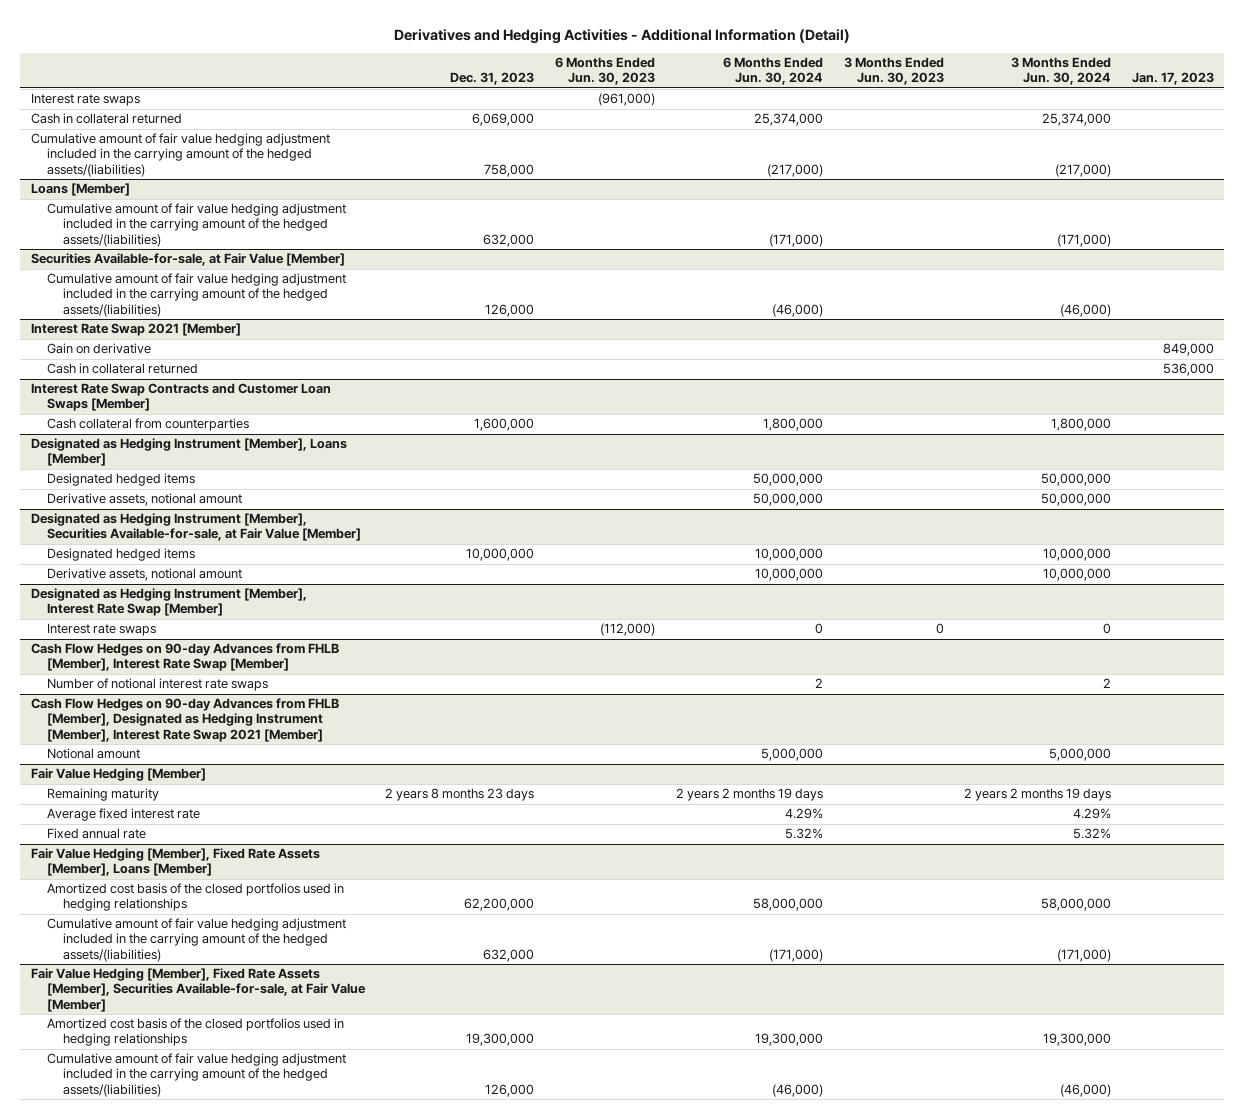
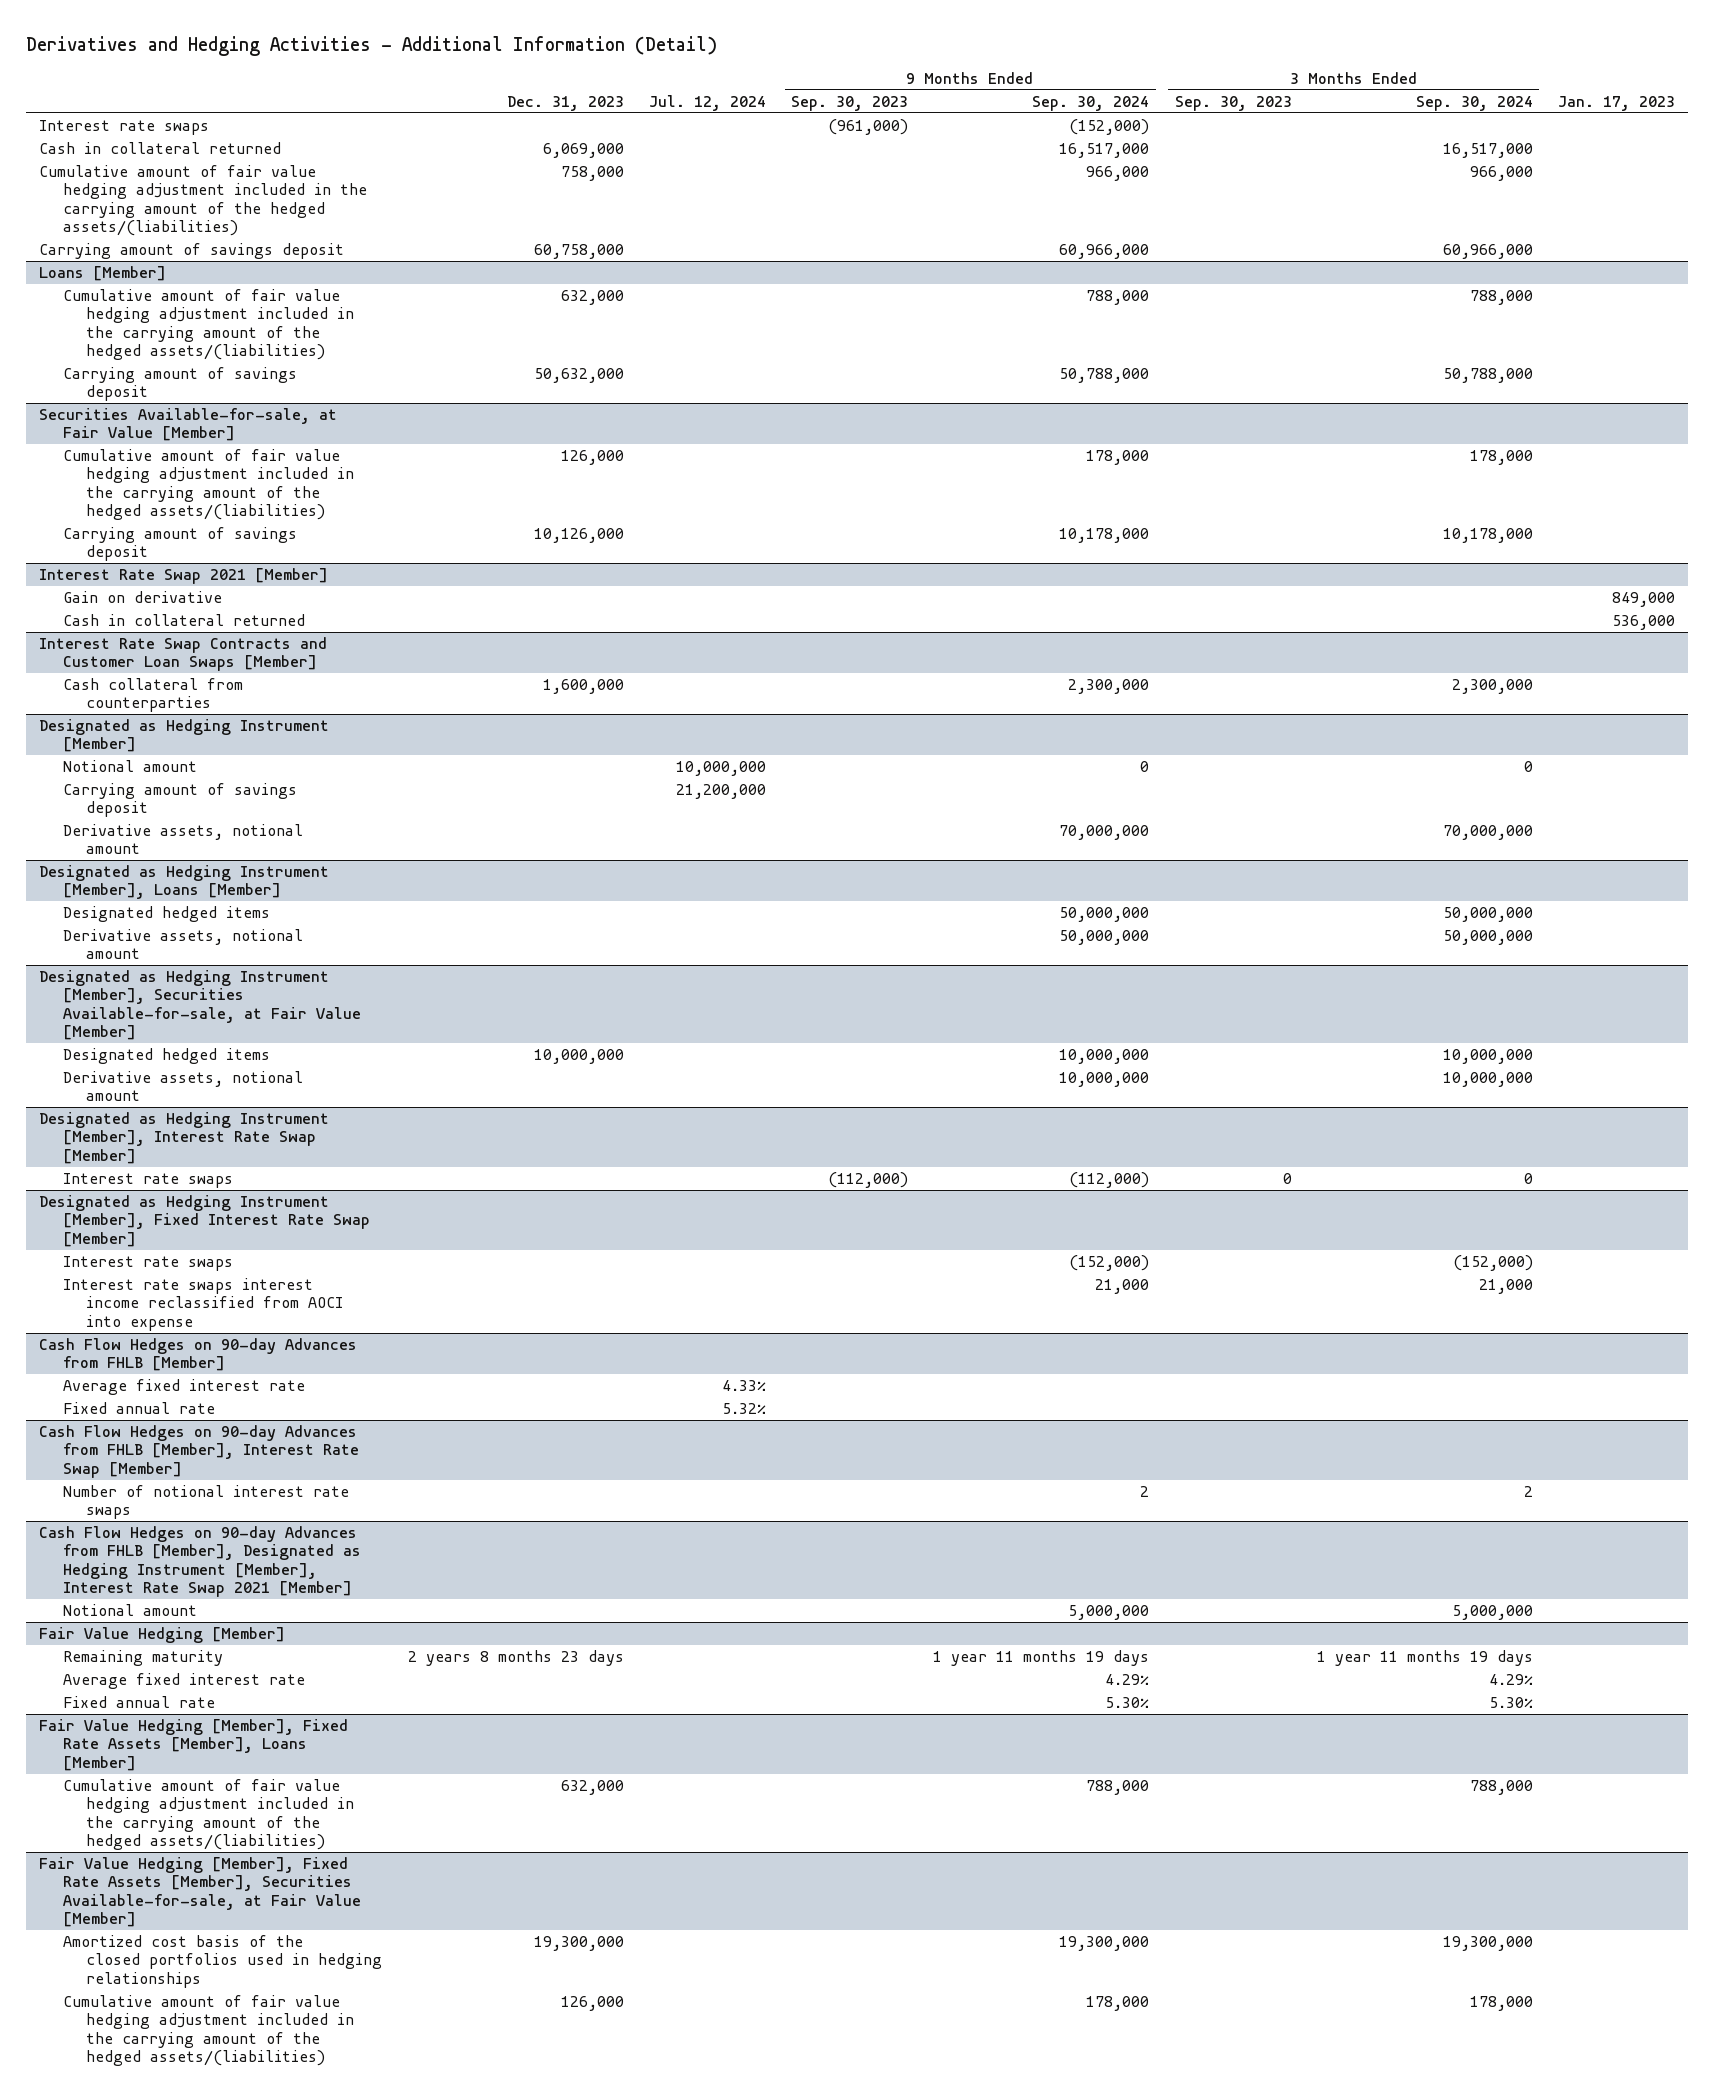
- | Dec. 31, 2023 | 6 Months Ended Jun. 30, 2023 | 6 Months Ended Jun. 30, 2024 | 3 Months Ended Jun. 30, 2023 | 3 Months Ended Jun. 30, 2024 | Jan. 17, 2023
+ | Dec. 31, 2023 | Jul. 12, 2024 | 9 Months Ended Sep. 30, 2023 | 9 Months Ended Sep. 30, 2024 | 3 Months Ended Sep. 30, 2023 | 3 Months Ended Sep. 30, 2024 | Jan. 17, 2023
+ Carrying amount of savings deposit | 60,758,000 | | | 60,966,000 | | 60,966,000 |
@ Loans [Member]
+ Carrying amount of savings deposit | 50,632,000 | | | 50,788,000 | | 50,788,000 |
@ Securities Available-for-sale, at Fair Value [Member]
+ Carrying amount of savings deposit | 10,126,000 | | | 10,178,000 | | 10,178,000 |
+ Designated as Hedging Instrument [Member]
+ Notional amount | | 10,000,000 | | 0 | | 0 |
+ Carrying amount of savings deposit | | 21,200,000 | | | | |
+ Derivative assets, notional amount | | | | 70,000,000 | | 70,000,000 |
+ Designated as Hedging Instrument [Member], Fixed Interest Rate Swap [Member]
+ Interest rate swaps | | | | (152,000) | | (152,000) |
+ Interest rate swaps interest income reclassified from AOCI into expense | | | | 21,000 | | 21,000 |
+ Cash Flow Hedges on 90-day Advances from FHLB [Member]
+ Average fixed interest rate | | 4.33% | | | | |
+ Fixed annual rate | | 5.32% | | | | |
@ Fair Value Hedging [Member], Fixed Rate Assets [Member], Loans [Member]
- Amortized cost basis of the closed portfolios used in hedging relationships | 62,200,000 | | 58,000,000 | | 58,000,000 |

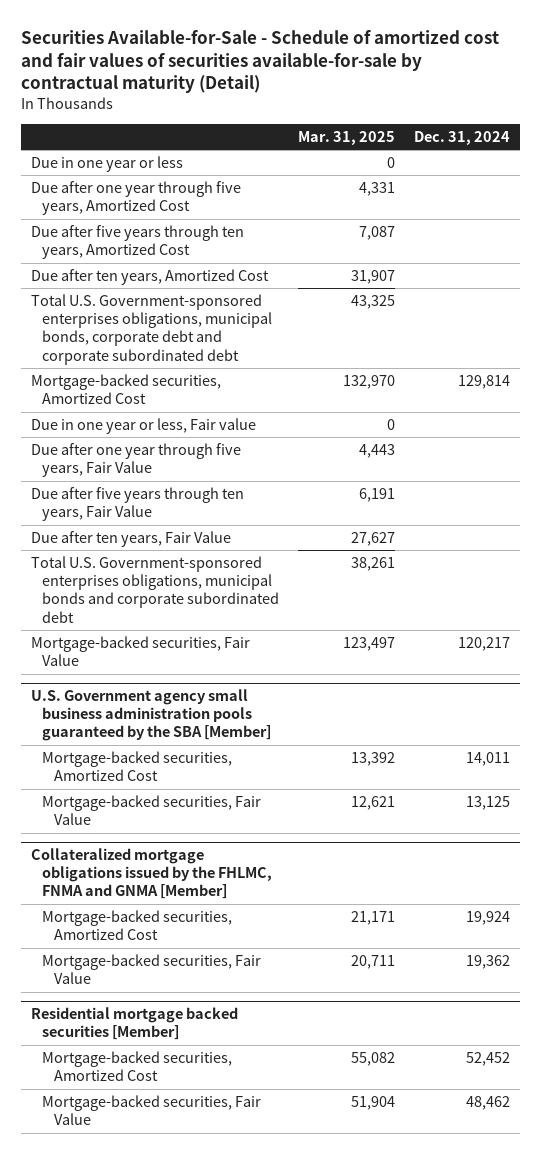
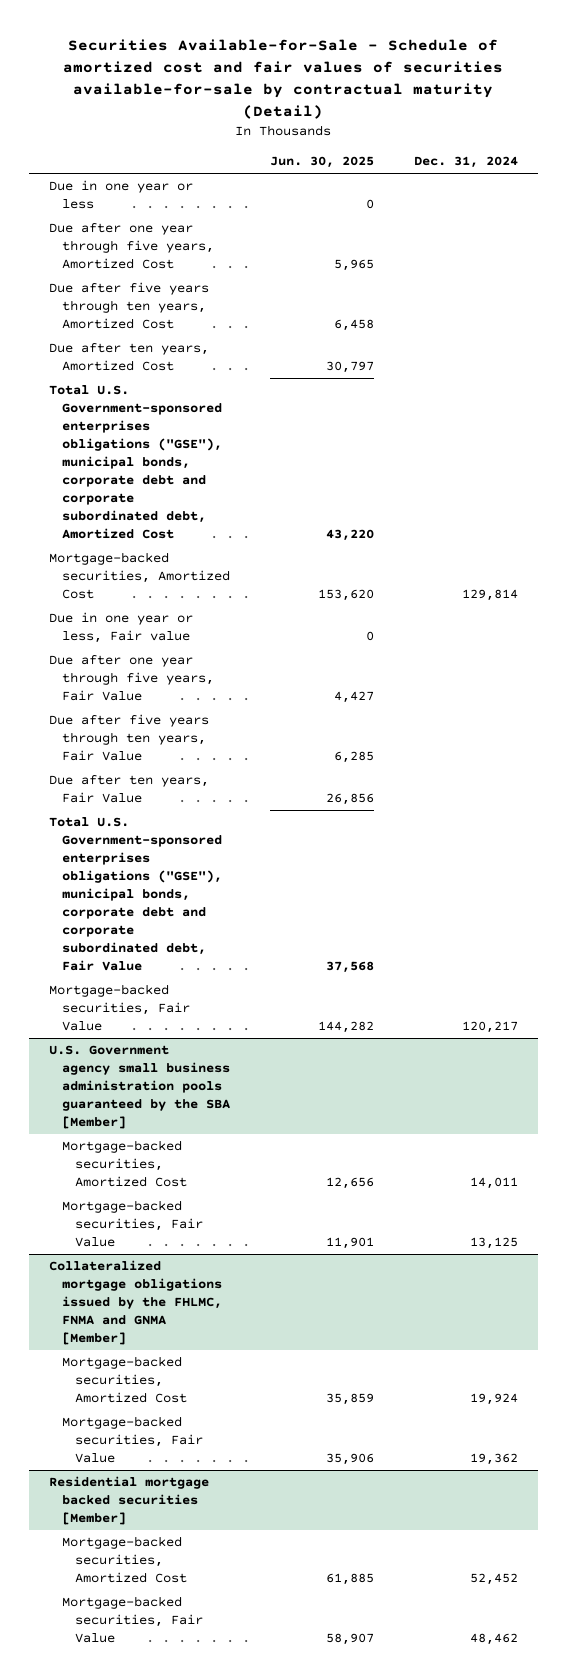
- | Mar. 31, 2025 | Dec. 31, 2024
+ | Jun. 30, 2025 | Dec. 31, 2024
- Total U.S. Government-sponsored enterprises obligations, municipal bonds, corporate debt and corporate subordinated debt | 43,325 |
+ Total U.S. Government-sponsored enterprises obligations ("GSE"), municipal bonds, corporate debt and corporate subordinated debt, Amortized Cost | 43,220 |
- Total U.S. Government-sponsored enterprises obligations, municipal bonds and corporate subordinated debt | 38,261 |
+ Total U.S. Government-sponsored enterprises obligations ("GSE"), municipal bonds, corporate debt and corporate subordinated debt, Fair Value | 37,568 |

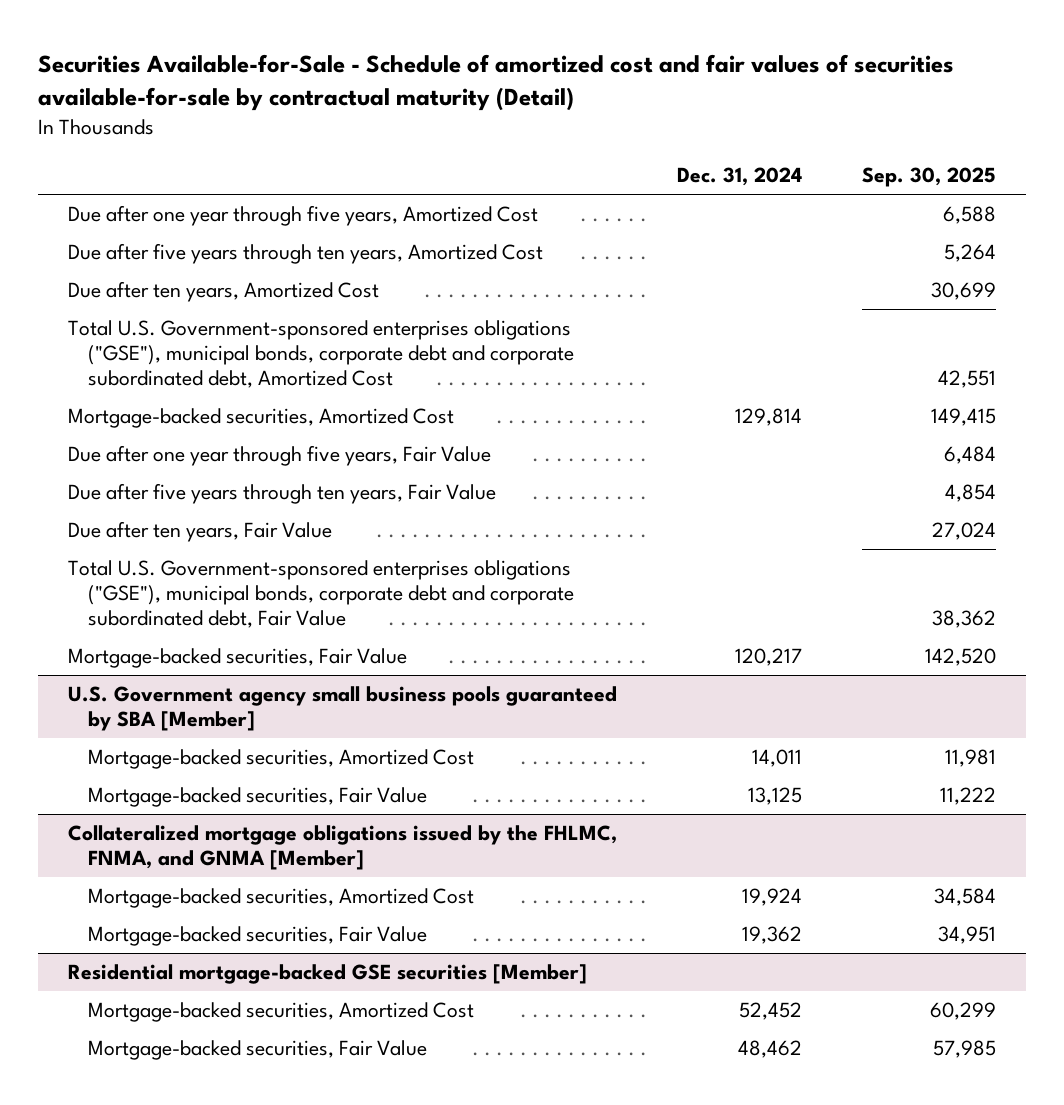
- | Jun. 30, 2025 | Dec. 31, 2024
+ | Dec. 31, 2024 | Sep. 30, 2025
- Due in one year or less | 0 |
- Due in one year or less, Fair value | 0 |
- U.S. Government agency small business administration pools guaranteed by the SBA [Member]
+ U.S. Government agency small business pools guaranteed by SBA [Member]
- Collateralized mortgage obligations issued by the FHLMC, FNMA and GNMA [Member]
+ Collateralized mortgage obligations issued by the FHLMC, FNMA, and GNMA [Member]
- Residential mortgage backed securities [Member]
+ Residential mortgage-backed GSE securities [Member]

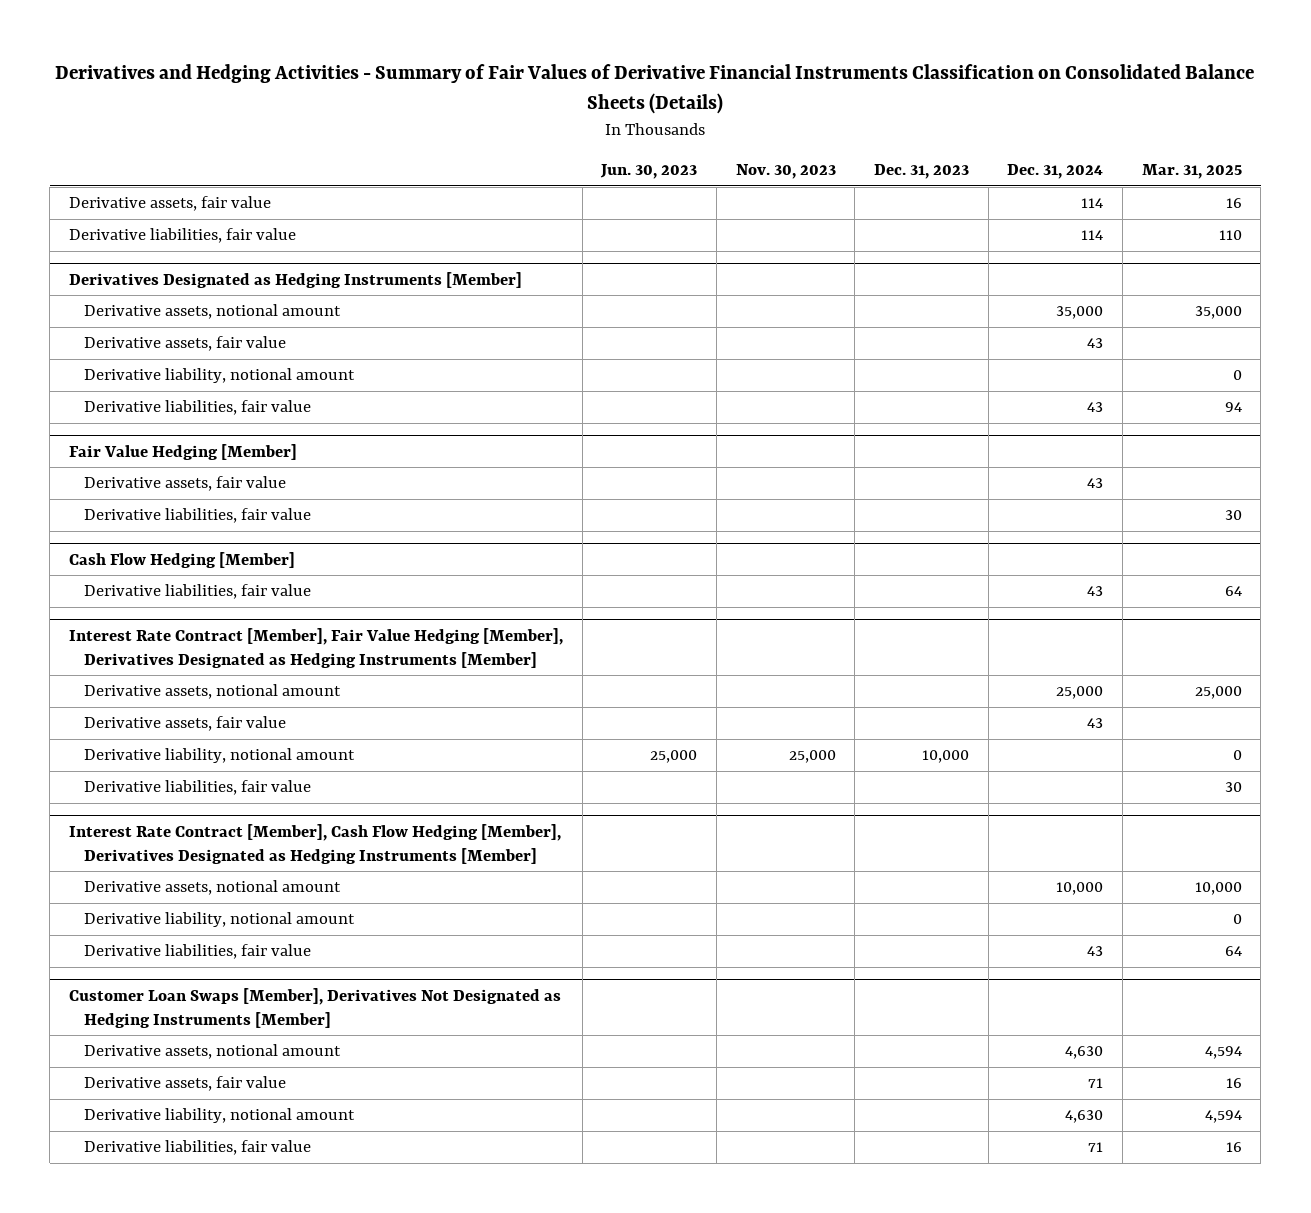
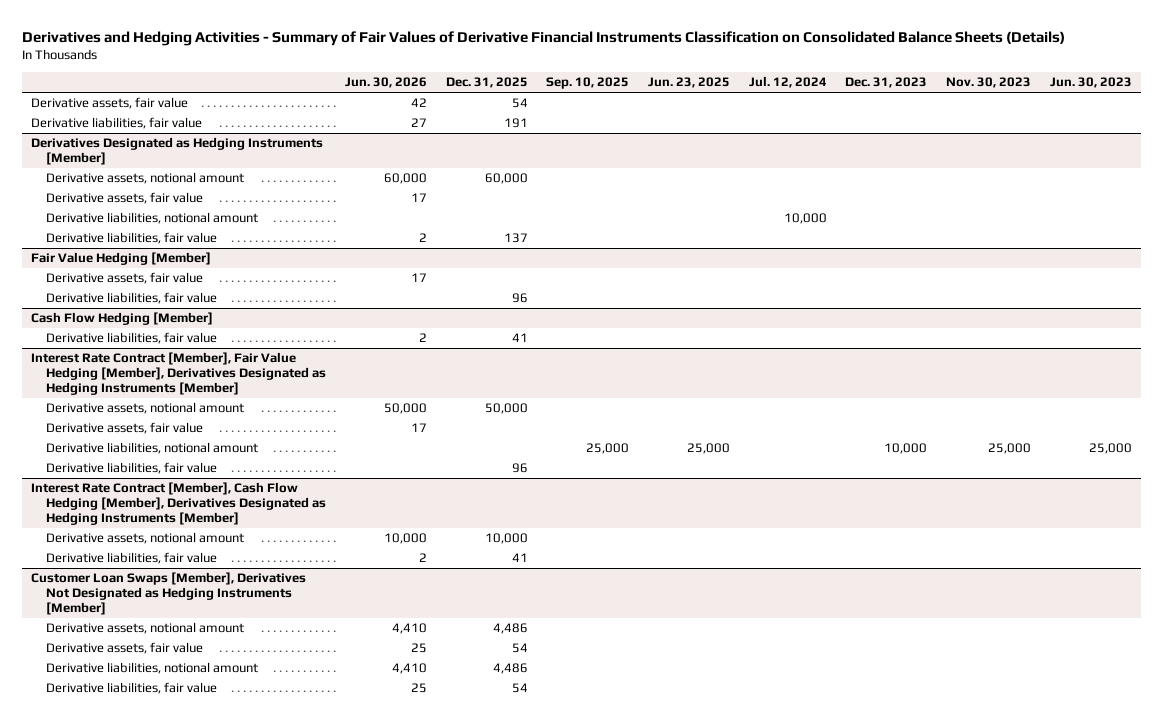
- | Jun. 30, 2023 | Nov. 30, 2023 | Dec. 31, 2023 | Dec. 31, 2024 | Mar. 31, 2025
+ | Jun. 30, 2026 | Dec. 31, 2025 | Sep. 10, 2025 | Jun. 23, 2025 | Jul. 12, 2024 | Dec. 31, 2023 | Nov. 30, 2023 | Jun. 30, 2023
@ Derivatives Designated as Hedging Instruments [Member]
- Derivative liability, notional amount | | | | | 0
+ Derivative liabilities, notional amount | | | | | 10,000 | | |
@ Interest Rate Contract [Member], Fair Value Hedging [Member], Derivatives Designated as Hedging Instruments [Member]
- Derivative liability, notional amount | 25,000 | 25,000 | 10,000 | | 0
+ Derivative liabilities, notional amount | | | 25,000 | 25,000 | | 10,000 | 25,000 | 25,000
@ Interest Rate Contract [Member], Cash Flow Hedging [Member], Derivatives Designated as Hedging Instruments [Member]
- Derivative liability, notional amount | | | | | 0
@ Customer Loan Swaps [Member], Derivatives Not Designated as Hedging Instruments [Member]
- Derivative liability, notional amount | | | | 4,630 | 4,594
+ Derivative liabilities, notional amount | 4,410 | 4,486 | | | | | |

